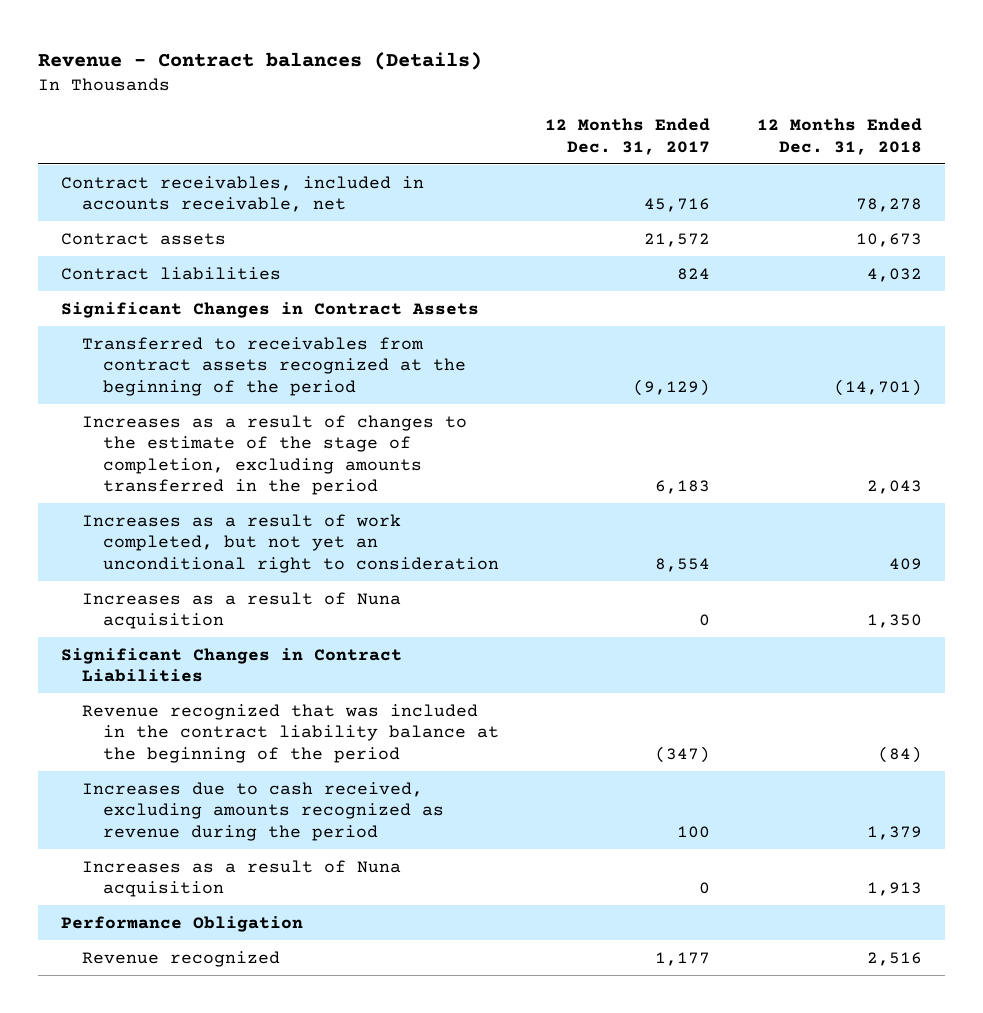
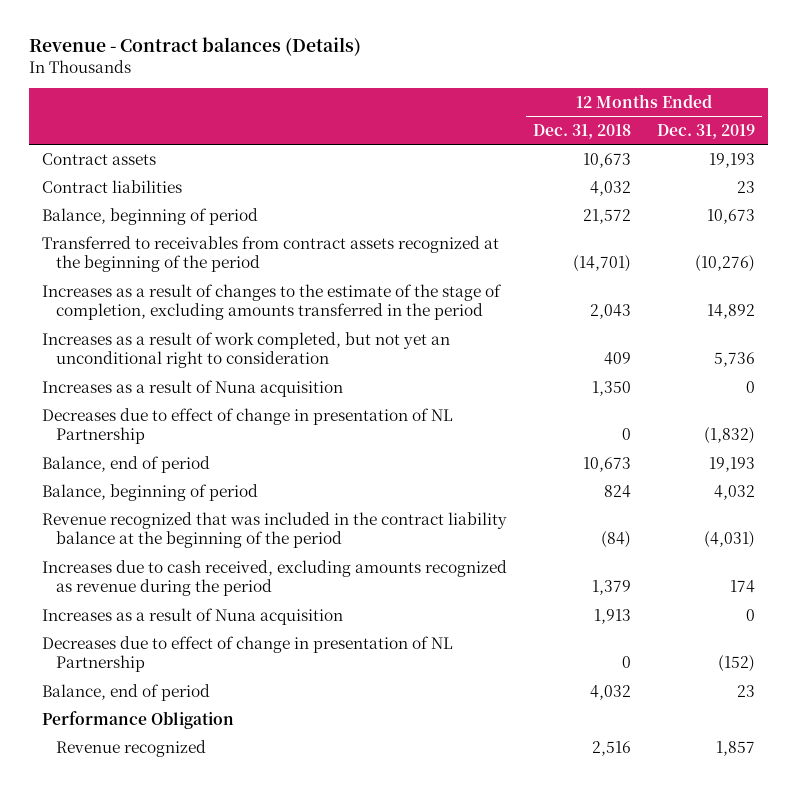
- | 12 Months Ended Dec. 31, 2017 | 12 Months Ended Dec. 31, 2018
+ | 12 Months Ended Dec. 31, 2018 | 12 Months Ended Dec. 31, 2019
- Contract receivables, included in accounts receivable, net | 45,716 | 78,278
- Significant Changes in Contract Assets
+ Balance, beginning of period | 21,572 | 10,673
- Significant Changes in Contract Liabilities
+ Decreases due to effect of change in presentation of NL Partnership | 0 | (1,832)
+ Balance, end of period | 10,673 | 19,193
+ Balance, beginning of period | 824 | 4,032
+ Decreases due to effect of change in presentation of NL Partnership | 0 | (152)
+ Balance, end of period | 4,032 | 23

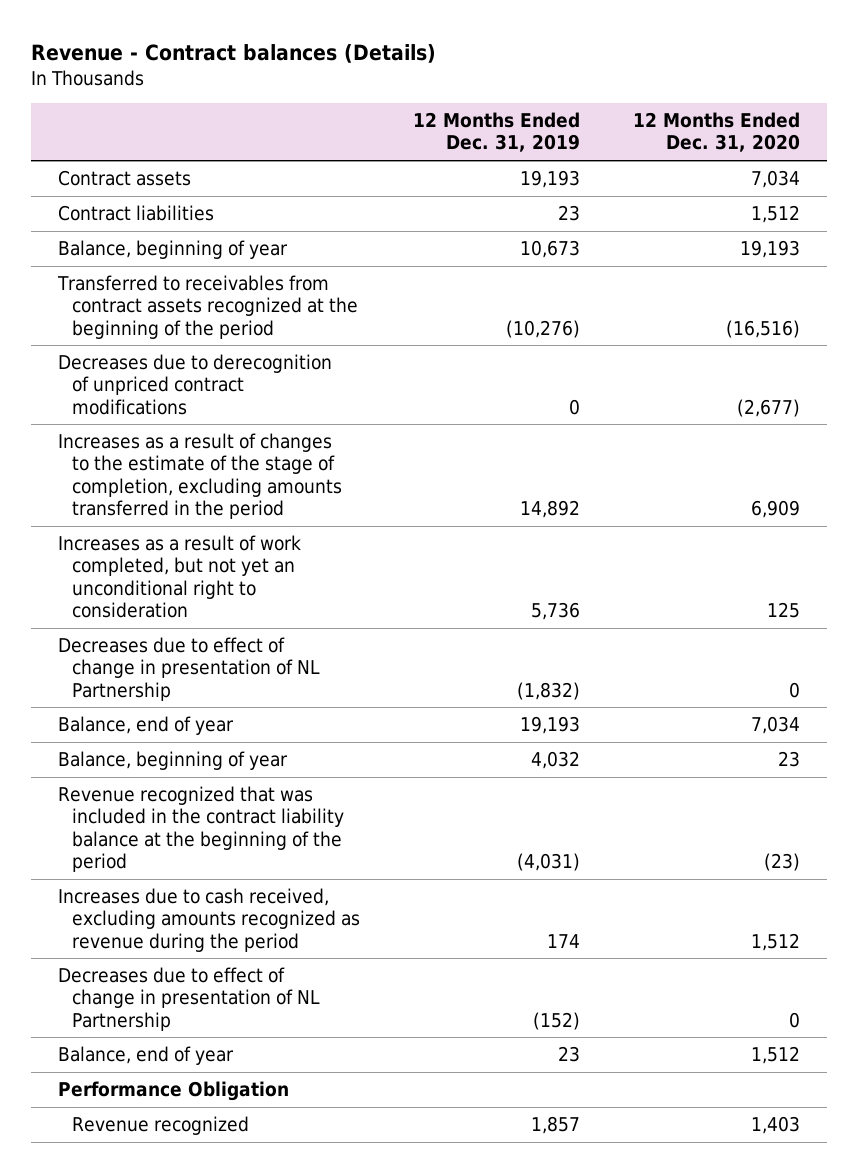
- | 12 Months Ended Dec. 31, 2018 | 12 Months Ended Dec. 31, 2019
+ | 12 Months Ended Dec. 31, 2019 | 12 Months Ended Dec. 31, 2020
- Balance, beginning of period | 21,572 | 10,673
+ Balance, beginning of year | 10,673 | 19,193
+ Decreases due to derecognition of unpriced contract modifications | 0 | (2,677)
- Increases as a result of Nuna acquisition | 1,350 | 0
- Balance, end of period | 10,673 | 19,193
- Balance, beginning of period | 824 | 4,032
+ Balance, end of year | 19,193 | 7,034
+ Balance, beginning of year | 4,032 | 23
- Increases as a result of Nuna acquisition | 1,913 | 0
- Balance, end of period | 4,032 | 23
+ Balance, end of year | 23 | 1,512

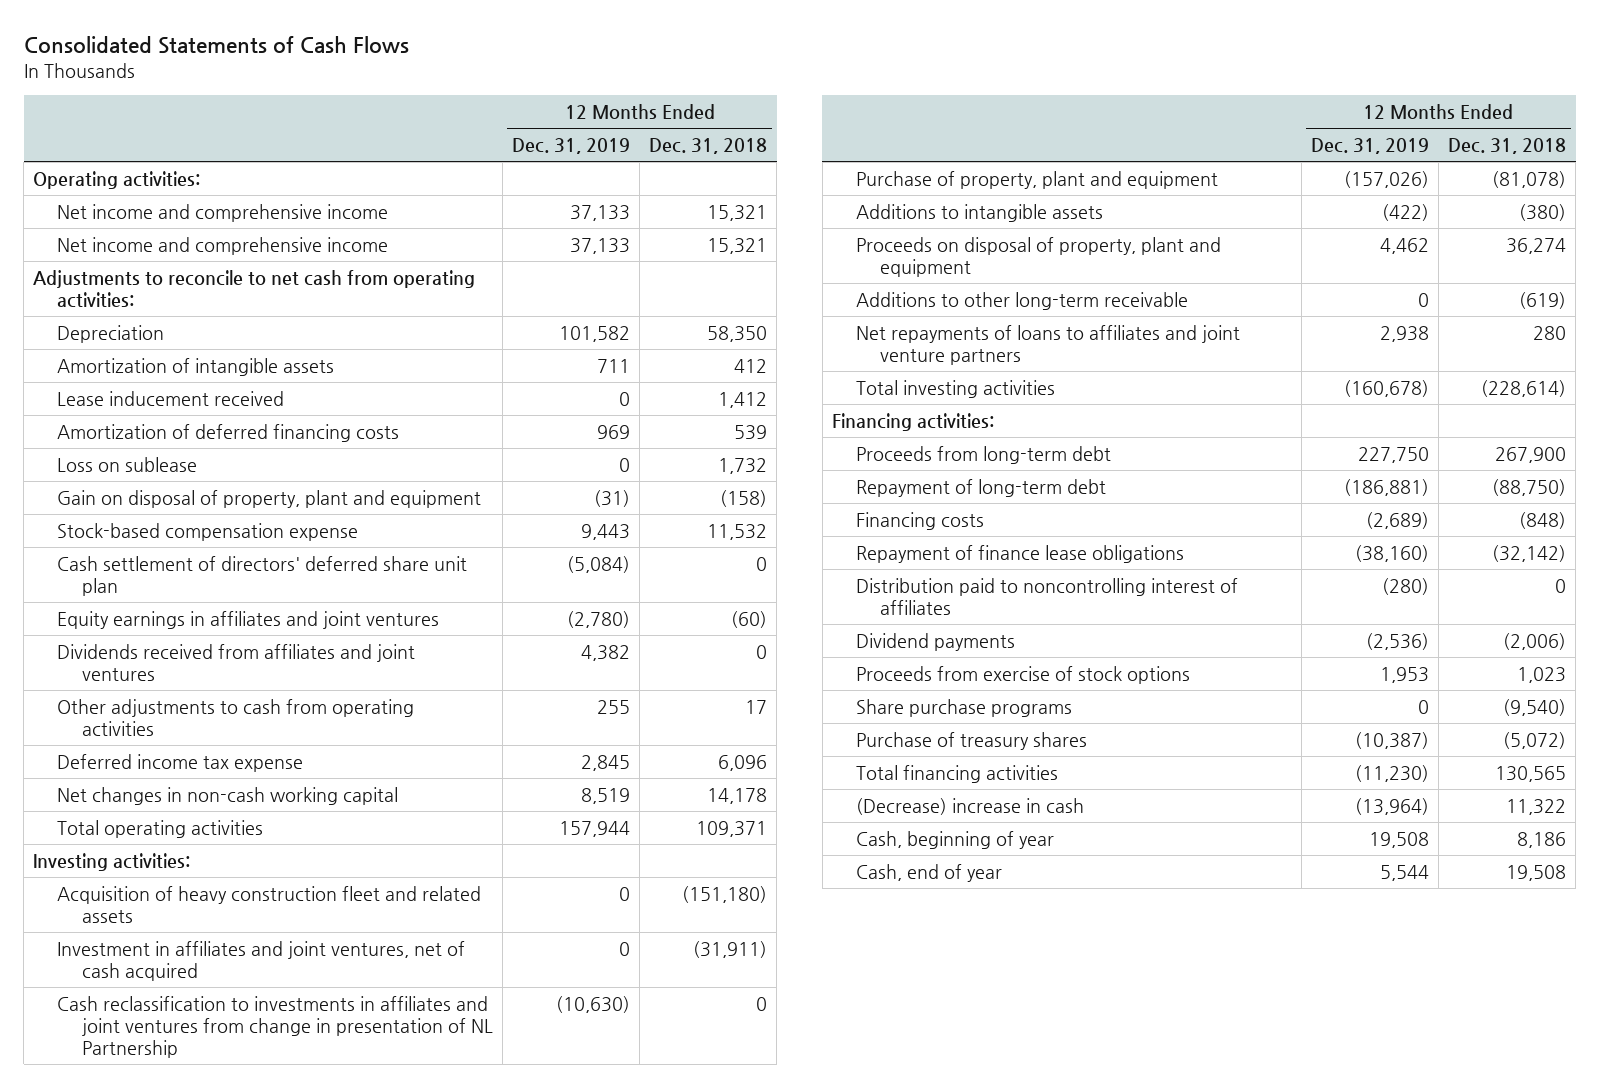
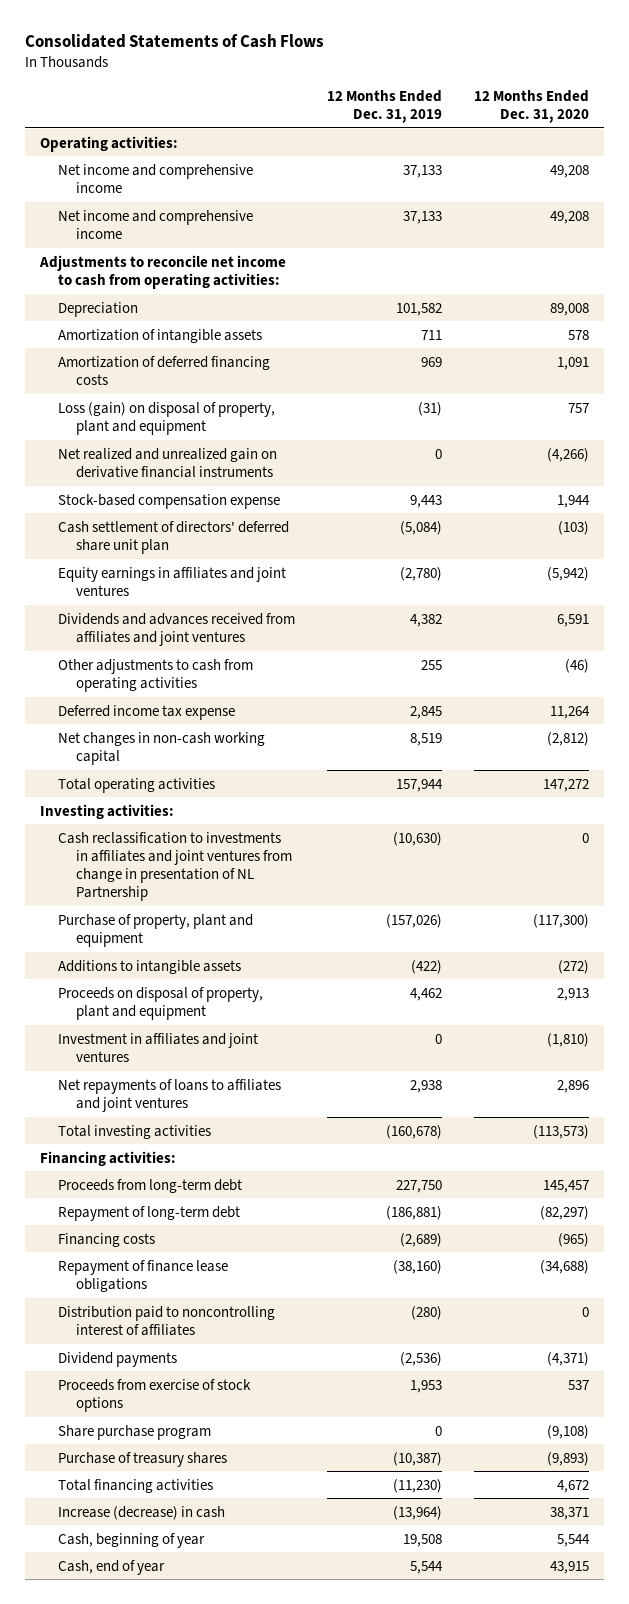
- | 12 Months Ended Dec. 31, 2019 | 12 Months Ended Dec. 31, 2018
+ | 12 Months Ended Dec. 31, 2019 | 12 Months Ended Dec. 31, 2020
- Adjustments to reconcile to net cash from operating activities:
+ Adjustments to reconcile net income to cash from operating activities:
- Lease inducement received | 0 | 1,412
- Loss on sublease | 0 | 1,732
- Gain on disposal of property, plant and equipment | (31) | (158)
+ Loss (gain) on disposal of property, plant and equipment | (31) | 757
+ Net realized and unrealized gain on derivative financial instruments | 0 | (4,266)
- Dividends received from affiliates and joint ventures | 4,382 | 0
+ Dividends and advances received from affiliates and joint ventures | 4,382 | 6,591
- Acquisition of heavy construction fleet and related assets | 0 | (151,180)
- Investment in affiliates and joint ventures, net of cash acquired | 0 | (31,911)
- Additions to other long-term receivable | 0 | (619)
- Net repayments of loans to affiliates and joint venture partners | 2,938 | 280
+ Investment in affiliates and joint ventures | 0 | (1,810)
+ Net repayments of loans to affiliates and joint ventures | 2,938 | 2,896
- Share purchase programs | 0 | (9,540)
+ Share purchase program | 0 | (9,108)
- (Decrease) increase in cash | (13,964) | 11,322
+ Increase (decrease) in cash | (13,964) | 38,371

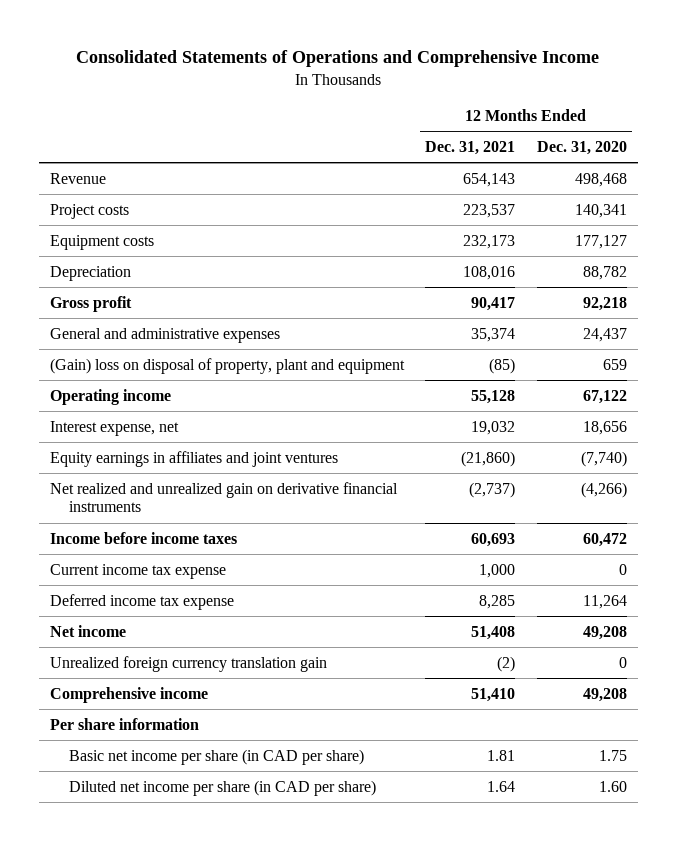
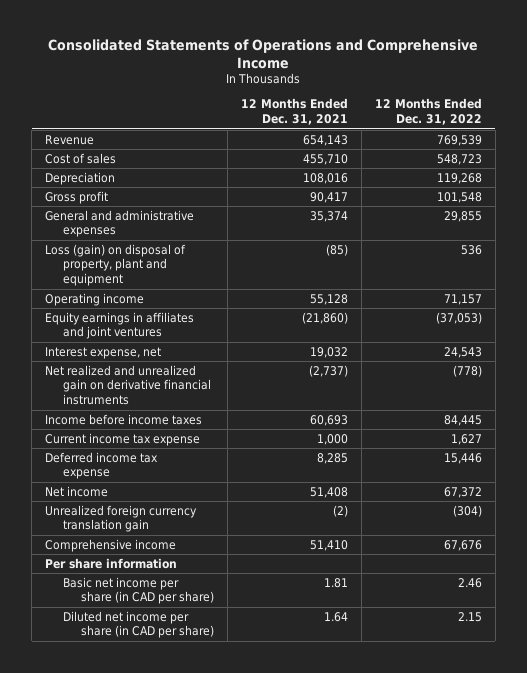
- | 12 Months Ended Dec. 31, 2021 | 12 Months Ended Dec. 31, 2020
+ | 12 Months Ended Dec. 31, 2021 | 12 Months Ended Dec. 31, 2022
- Project costs | 223,537 | 140,341
- Equipment costs | 232,173 | 177,127
+ Cost of sales | 455,710 | 548,723
- (Gain) loss on disposal of property, plant and equipment | (85) | 659
+ Loss (gain) on disposal of property, plant and equipment | (85) | 536
moved down: Interest expense, net | 19,032 | 24,543

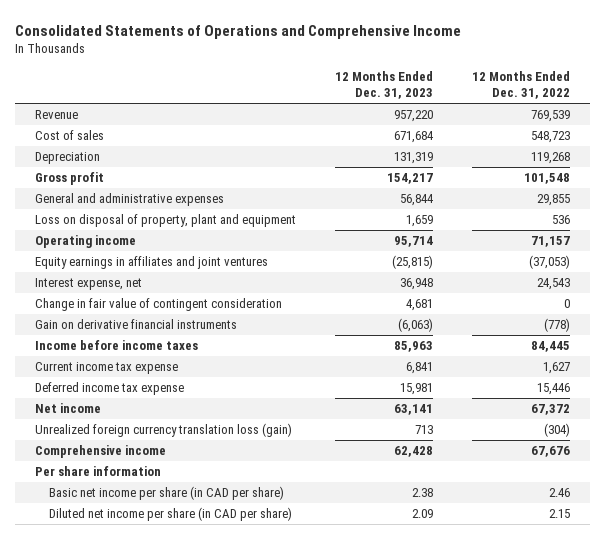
- | 12 Months Ended Dec. 31, 2021 | 12 Months Ended Dec. 31, 2022
+ | 12 Months Ended Dec. 31, 2023 | 12 Months Ended Dec. 31, 2022
- Loss (gain) on disposal of property, plant and equipment | (85) | 536
+ Loss on disposal of property, plant and equipment | 1,659 | 536
- Net realized and unrealized gain on derivative financial instruments | (2,737) | (778)
+ Change in fair value of contingent consideration | 4,681 | 0
+ Gain on derivative financial instruments | (6,063) | (778)
- Unrealized foreign currency translation gain | (2) | (304)
+ Unrealized foreign currency translation loss (gain) | 713 | (304)

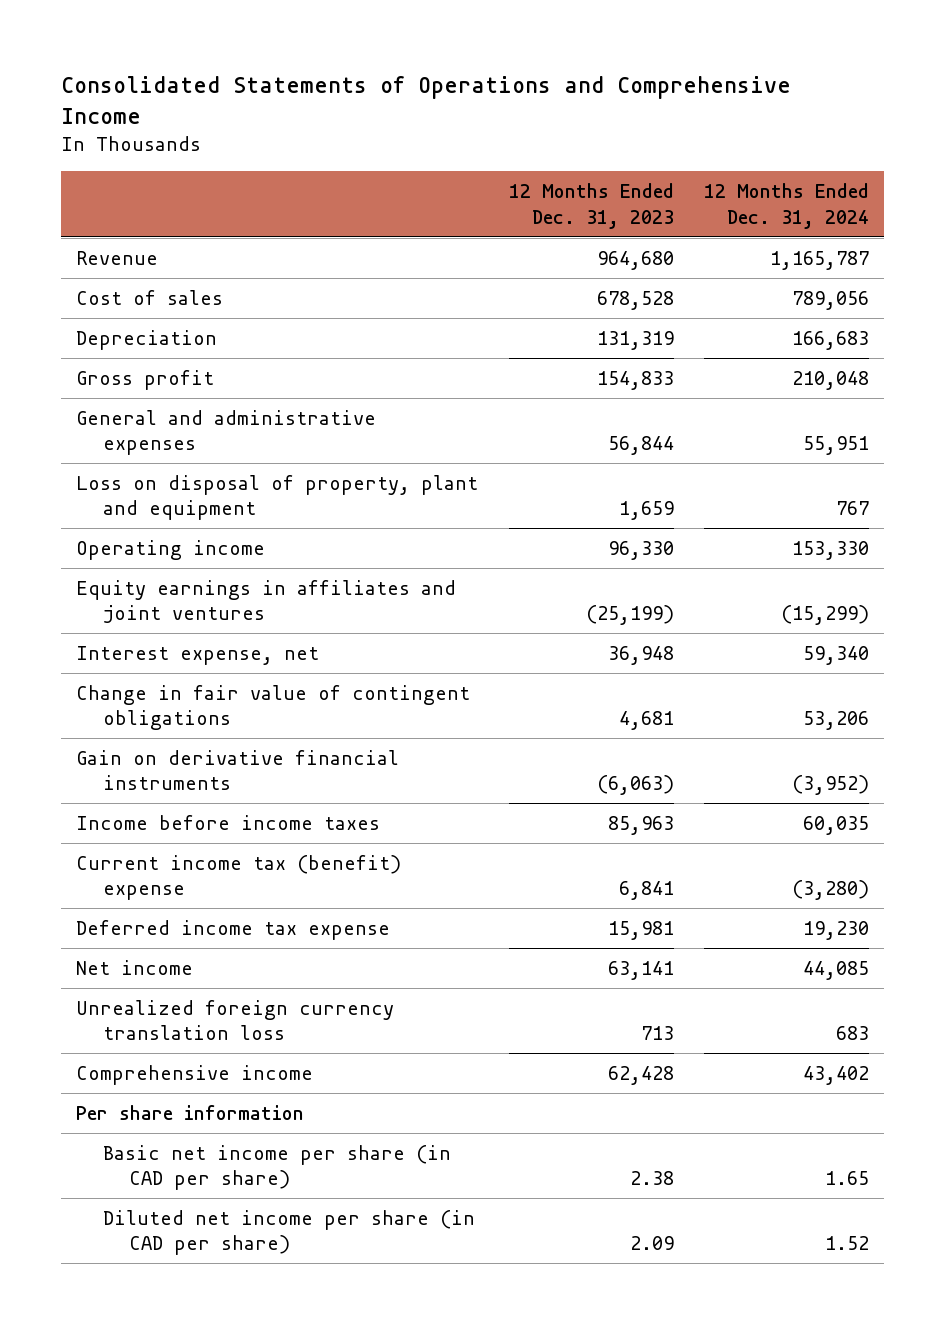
- | 12 Months Ended Dec. 31, 2023 | 12 Months Ended Dec. 31, 2022
+ | 12 Months Ended Dec. 31, 2023 | 12 Months Ended Dec. 31, 2024
- Revenue | 957,220 | 769,539
- Cost of sales | 671,684 | 548,723
+ Revenue | 964,680 | 1,165,787
+ Cost of sales | 678,528 | 789,056
- Gross profit | 154,217 | 101,548
+ Gross profit | 154,833 | 210,048
- Operating income | 95,714 | 71,157
- Equity earnings in affiliates and joint ventures | (25,815) | (37,053)
+ Operating income | 96,330 | 153,330
+ Equity earnings in affiliates and joint ventures | (25,199) | (15,299)
- Change in fair value of contingent consideration | 4,681 | 0
+ Change in fair value of contingent obligations | 4,681 | 53,206
- Current income tax expense | 6,841 | 1,627
+ Current income tax (benefit) expense | 6,841 | (3,280)
- Unrealized foreign currency translation loss (gain) | 713 | (304)
+ Unrealized foreign currency translation loss | 713 | 683

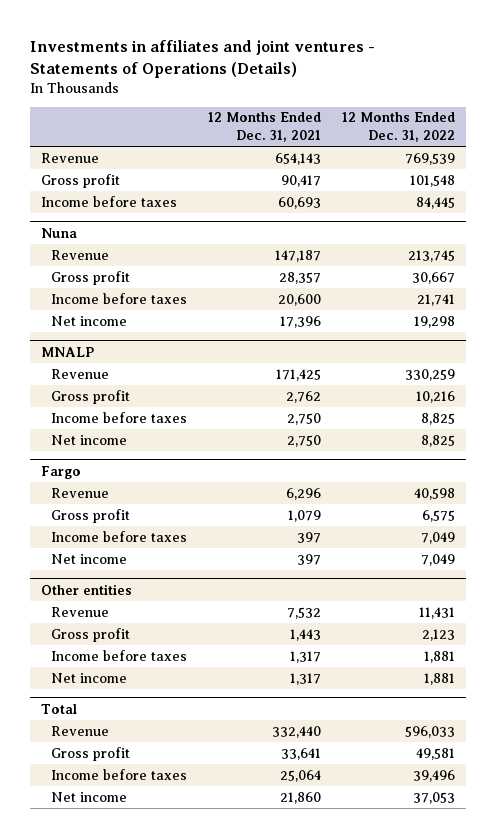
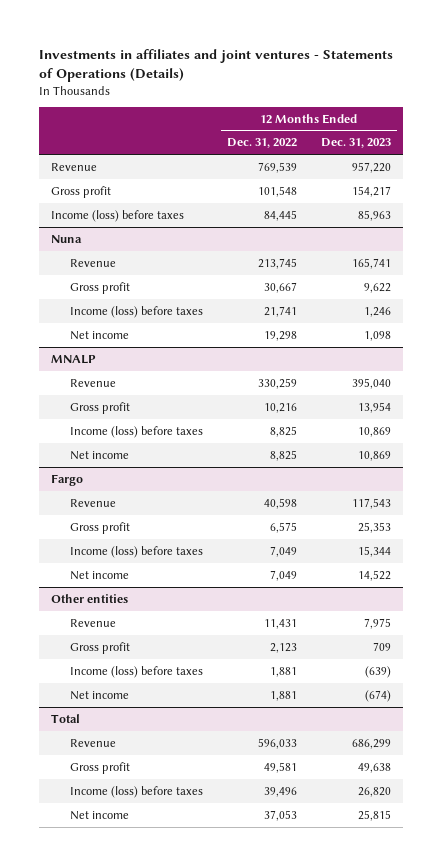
- | 12 Months Ended Dec. 31, 2021 | 12 Months Ended Dec. 31, 2022
+ | 12 Months Ended Dec. 31, 2022 | 12 Months Ended Dec. 31, 2023
- Income before taxes | 60,693 | 84,445
+ Income (loss) before taxes | 84,445 | 85,963
@ Nuna
- Income before taxes | 20,600 | 21,741
+ Income (loss) before taxes | 21,741 | 1,246
@ MNALP
- Income before taxes | 2,750 | 8,825
+ Income (loss) before taxes | 8,825 | 10,869
@ Fargo
- Income before taxes | 397 | 7,049
+ Income (loss) before taxes | 7,049 | 15,344
@ Other entities
- Income before taxes | 1,317 | 1,881
+ Income (loss) before taxes | 1,881 | (639)
@ Total
- Income before taxes | 25,064 | 39,496
+ Income (loss) before taxes | 39,496 | 26,820

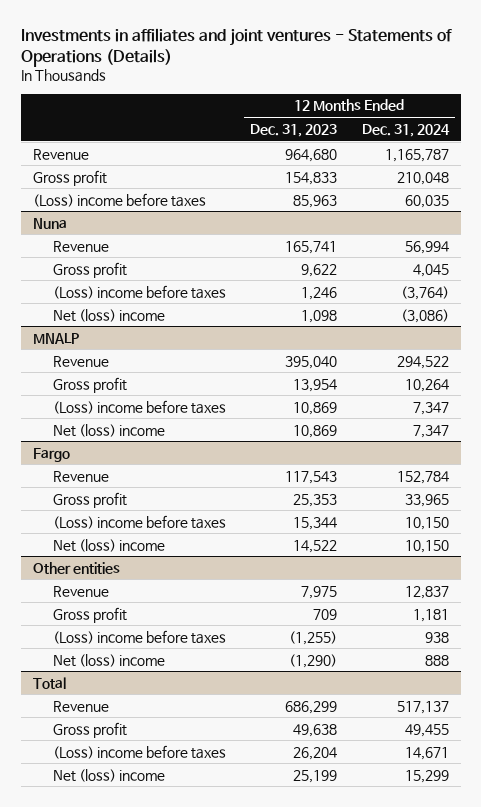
- | 12 Months Ended Dec. 31, 2022 | 12 Months Ended Dec. 31, 2023
+ | 12 Months Ended Dec. 31, 2023 | 12 Months Ended Dec. 31, 2024
- Revenue | 769,539 | 957,220
- Gross profit | 101,548 | 154,217
- Income (loss) before taxes | 84,445 | 85,963
+ Revenue | 964,680 | 1,165,787
+ Gross profit | 154,833 | 210,048
+ (Loss) income before taxes | 85,963 | 60,035
@ Nuna
- Income (loss) before taxes | 21,741 | 1,246
- Net income | 19,298 | 1,098
+ (Loss) income before taxes | 1,246 | (3,764)
+ Net (loss) income | 1,098 | (3,086)
@ MNALP
- Income (loss) before taxes | 8,825 | 10,869
- Net income | 8,825 | 10,869
+ (Loss) income before taxes | 10,869 | 7,347
+ Net (loss) income | 10,869 | 7,347
@ Fargo
- Income (loss) before taxes | 7,049 | 15,344
- Net income | 7,049 | 14,522
+ (Loss) income before taxes | 15,344 | 10,150
+ Net (loss) income | 14,522 | 10,150
@ Other entities
- Income (loss) before taxes | 1,881 | (639)
- Net income | 1,881 | (674)
+ (Loss) income before taxes | (1,255) | 938
+ Net (loss) income | (1,290) | 888
@ Total
- Income (loss) before taxes | 39,496 | 26,820
- Net income | 37,053 | 25,815
+ (Loss) income before taxes | 26,204 | 14,671
+ Net (loss) income | 25,199 | 15,299

